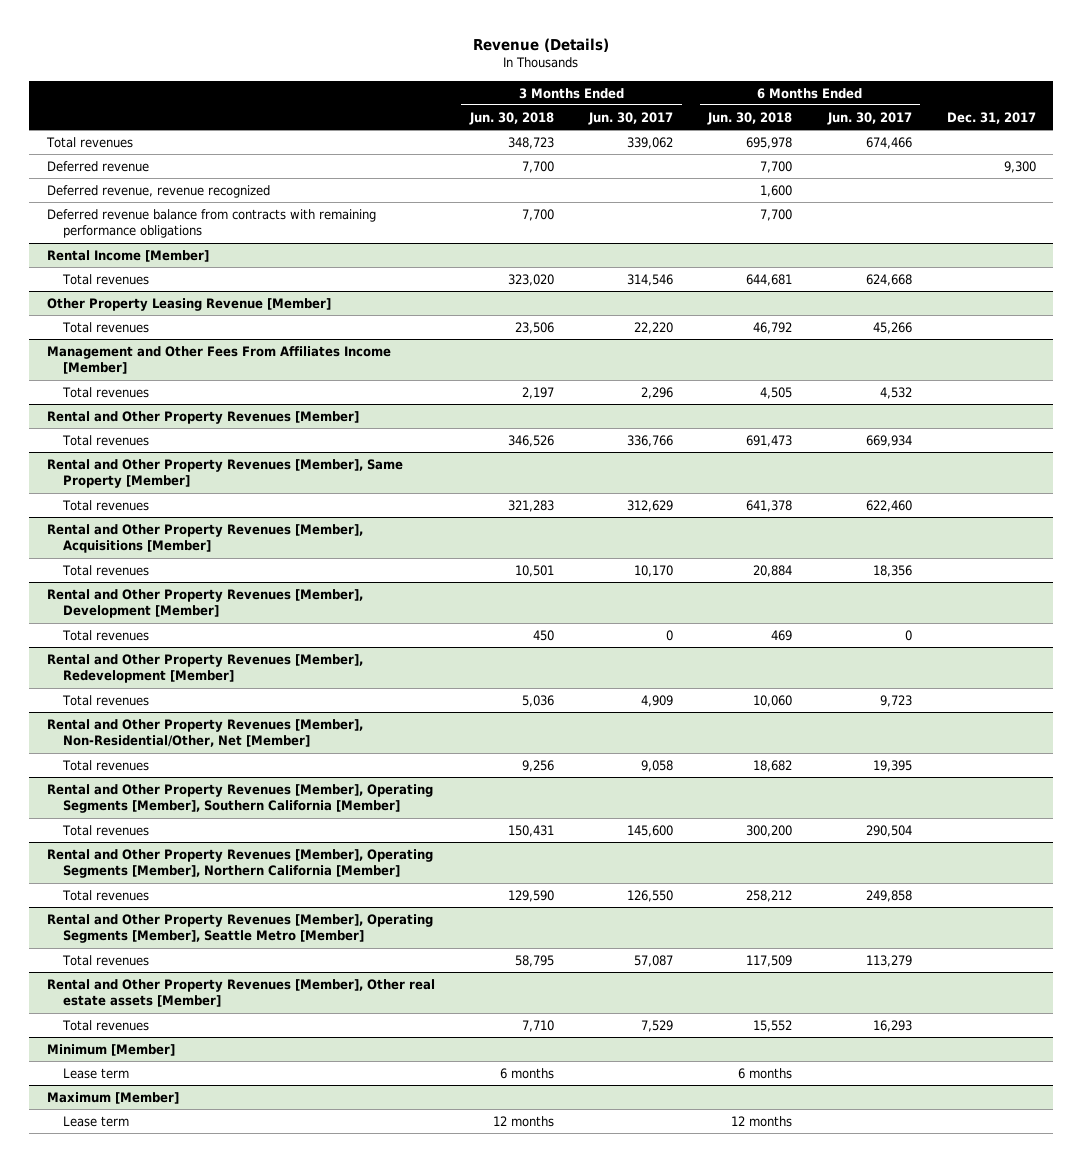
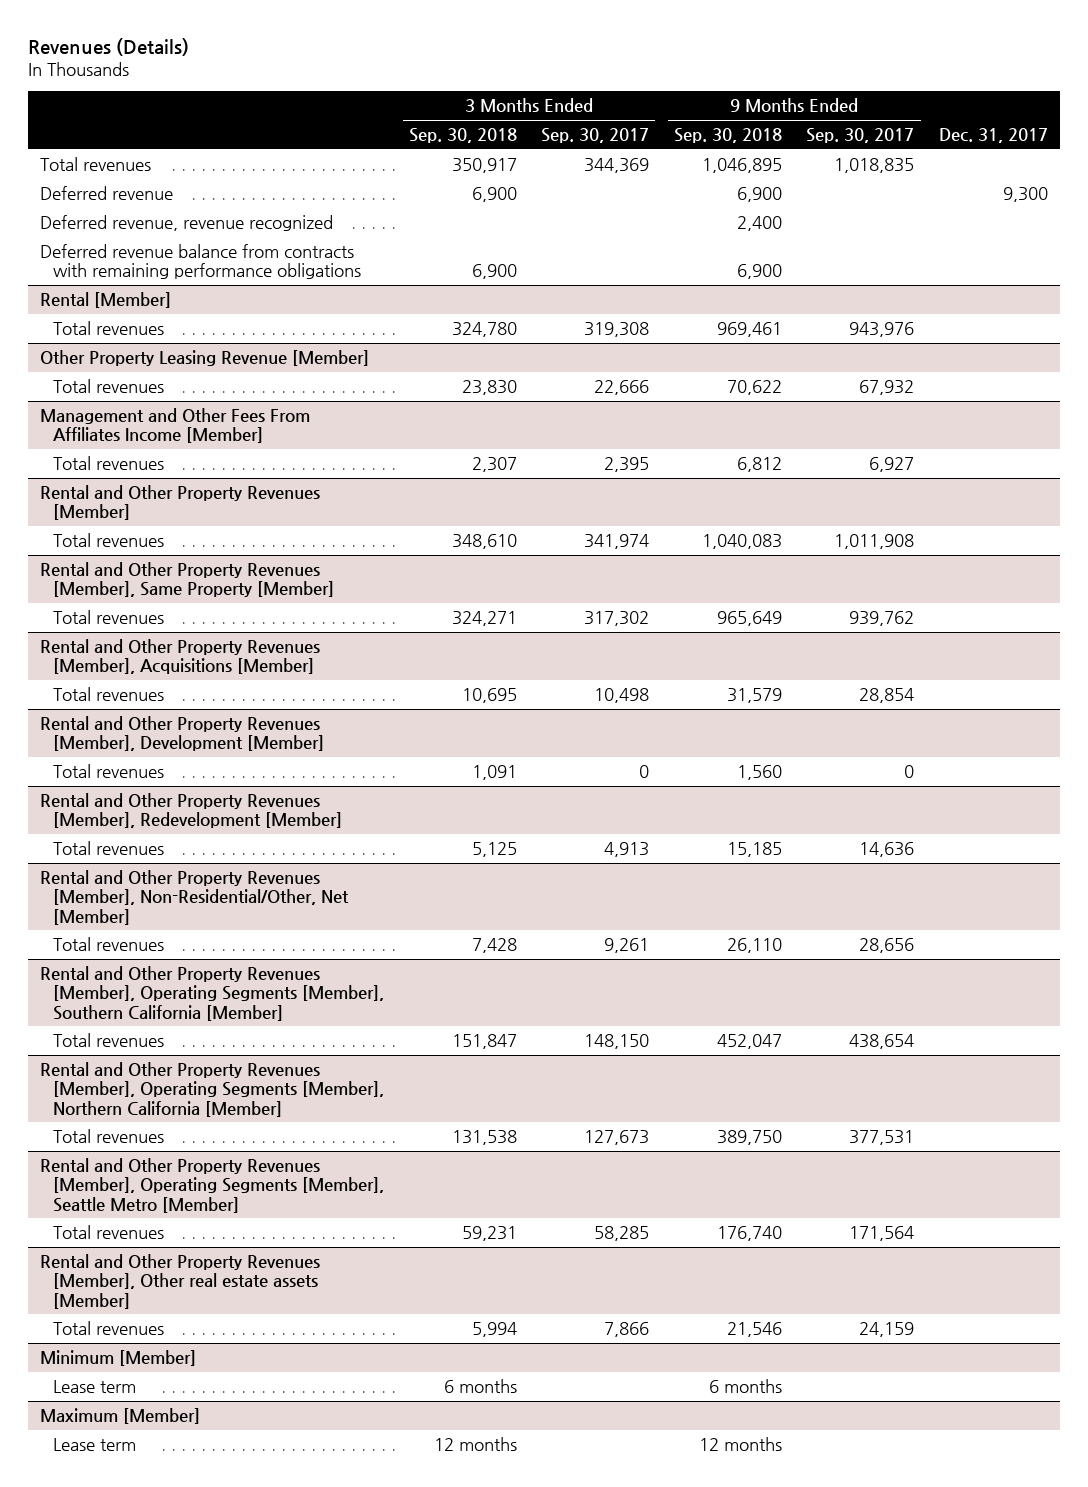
- Revenue (Details)
+ Revenues (Details)
- | 3 Months Ended Jun. 30, 2018 | 3 Months Ended Jun. 30, 2017 | 6 Months Ended Jun. 30, 2018 | 6 Months Ended Jun. 30, 2017 | Dec. 31, 2017
+ | 3 Months Ended Sep. 30, 2018 | 3 Months Ended Sep. 30, 2017 | 9 Months Ended Sep. 30, 2018 | 9 Months Ended Sep. 30, 2017 | Dec. 31, 2017
- Rental Income [Member]
+ Rental [Member]

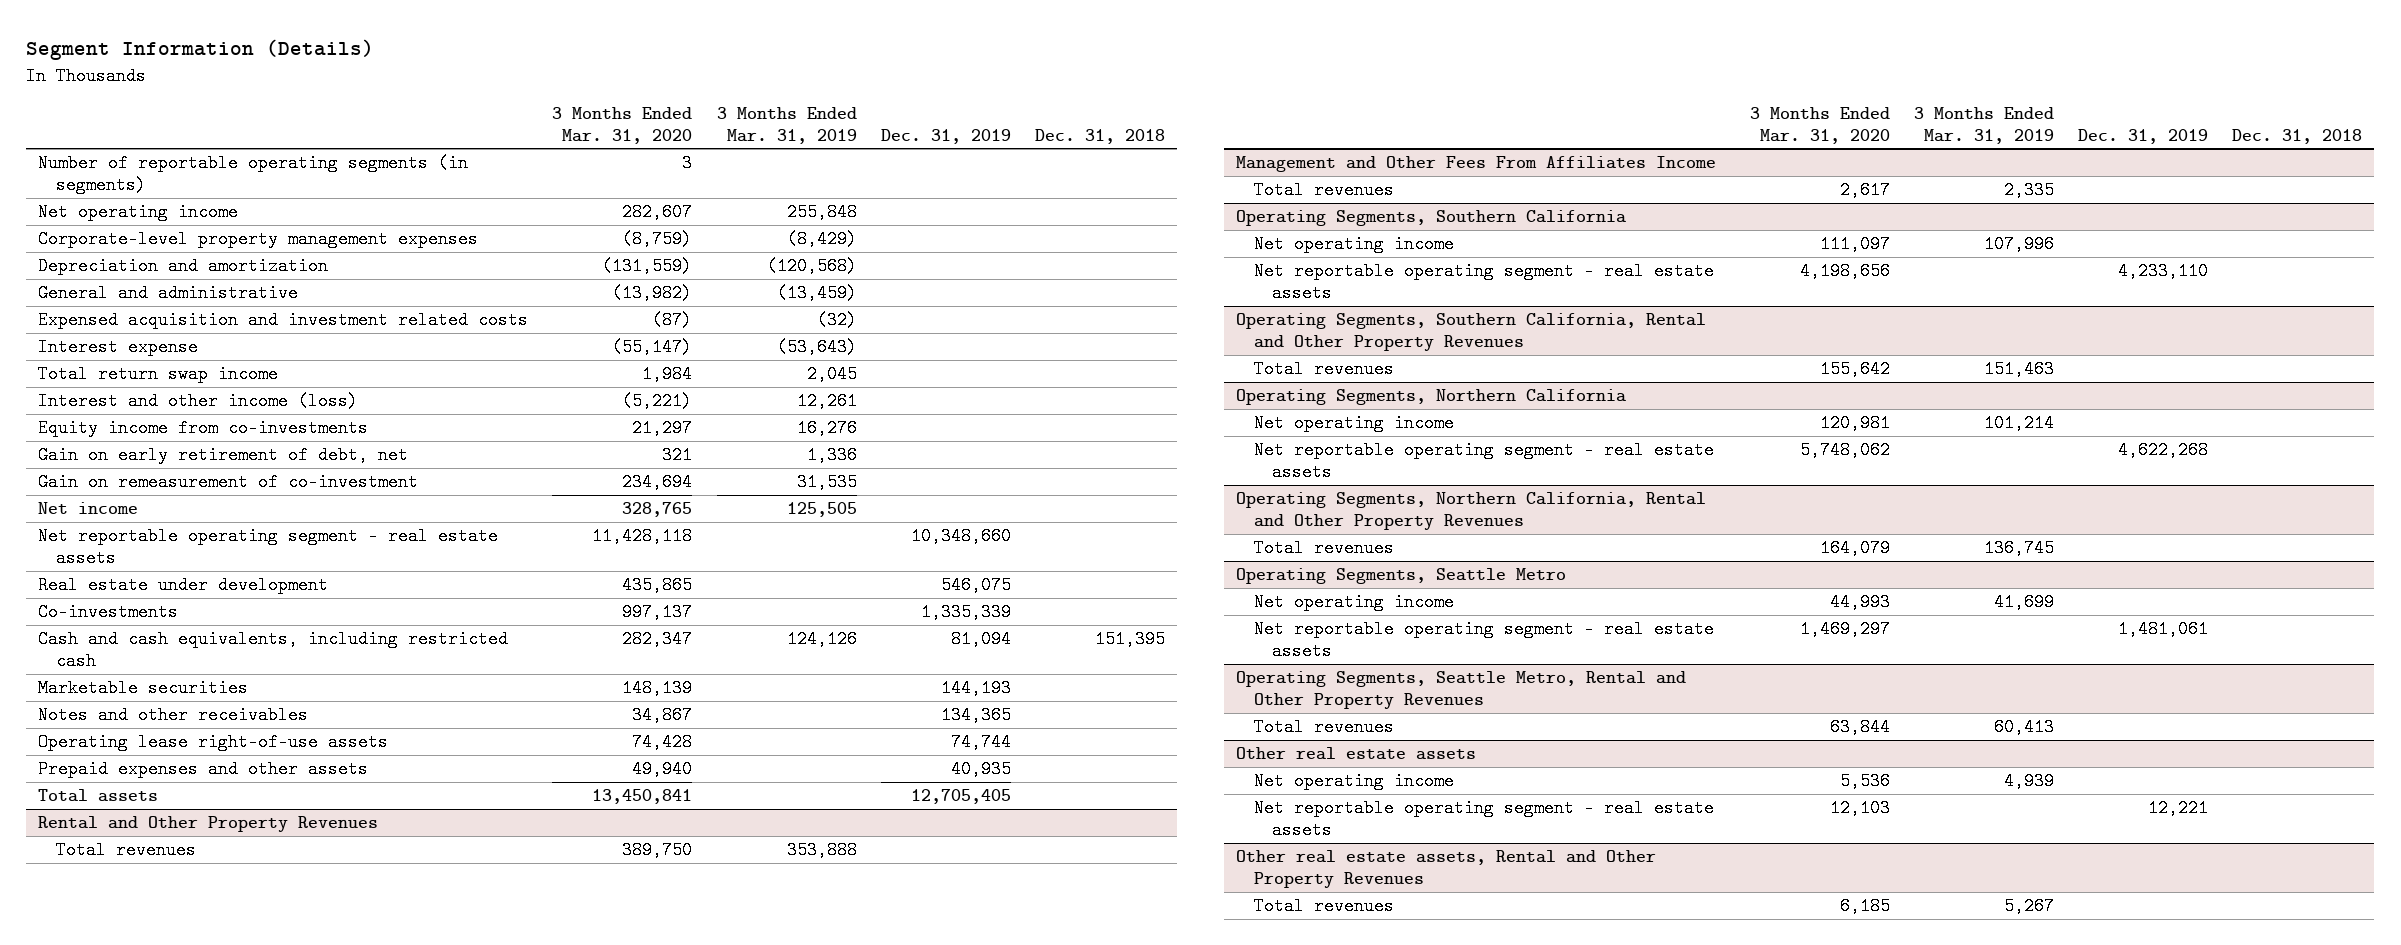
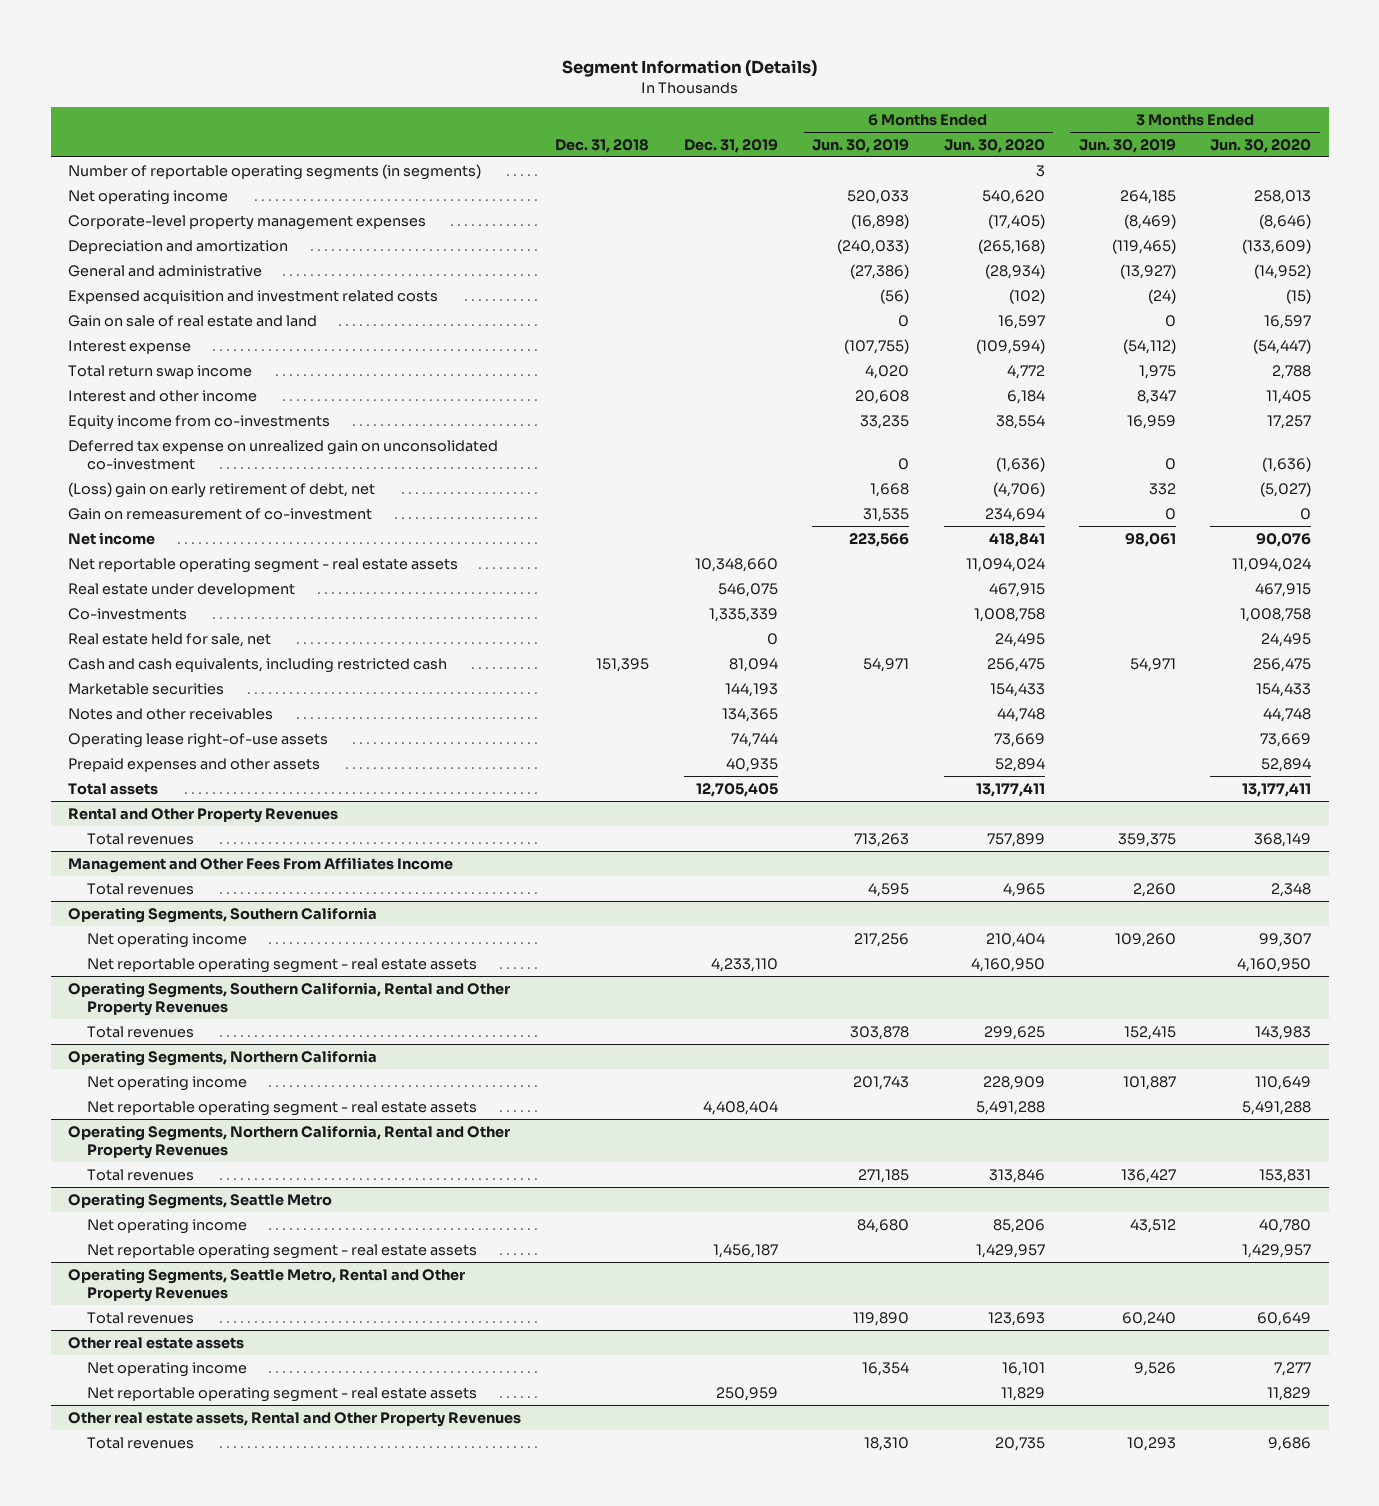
- | 3 Months Ended Mar. 31, 2020 | 3 Months Ended Mar. 31, 2019 | Dec. 31, 2019 | Dec. 31, 2018
+ | Dec. 31, 2018 | Dec. 31, 2019 | 6 Months Ended Jun. 30, 2019 | 6 Months Ended Jun. 30, 2020 | 3 Months Ended Jun. 30, 2019 | 3 Months Ended Jun. 30, 2020
+ Gain on sale of real estate and land | | | 0 | 16,597 | 0 | 16,597
- Interest and other income (loss) | (5,221) | 12,261 | |
+ Interest and other income | | | 20,608 | 6,184 | 8,347 | 11,405
- Gain on early retirement of debt, net | 321 | 1,336 | |
+ Deferred tax expense on unrealized gain on unconsolidated co-investment | | | 0 | (1,636) | 0 | (1,636)
+ (Loss) gain on early retirement of debt, net | | | 1,668 | (4,706) | 332 | (5,027)
+ Real estate held for sale, net | | 0 | | 24,495 | | 24,495
@ Operating Segments, Northern California
- Net reportable operating segment - real estate assets | 5,748,062 | | 4,622,268 |
+ Net reportable operating segment - real estate assets | | 4,408,404 | | 5,491,288 | | 5,491,288
@ Operating Segments, Seattle Metro
- Net reportable operating segment - real estate assets | 1,469,297 | | 1,481,061 |
+ Net reportable operating segment - real estate assets | | 1,456,187 | | 1,429,957 | | 1,429,957
@ Other real estate assets
- Net reportable operating segment - real estate assets | 12,103 | | 12,221 |
+ Net reportable operating segment - real estate assets | | 250,959 | | 11,829 | | 11,829

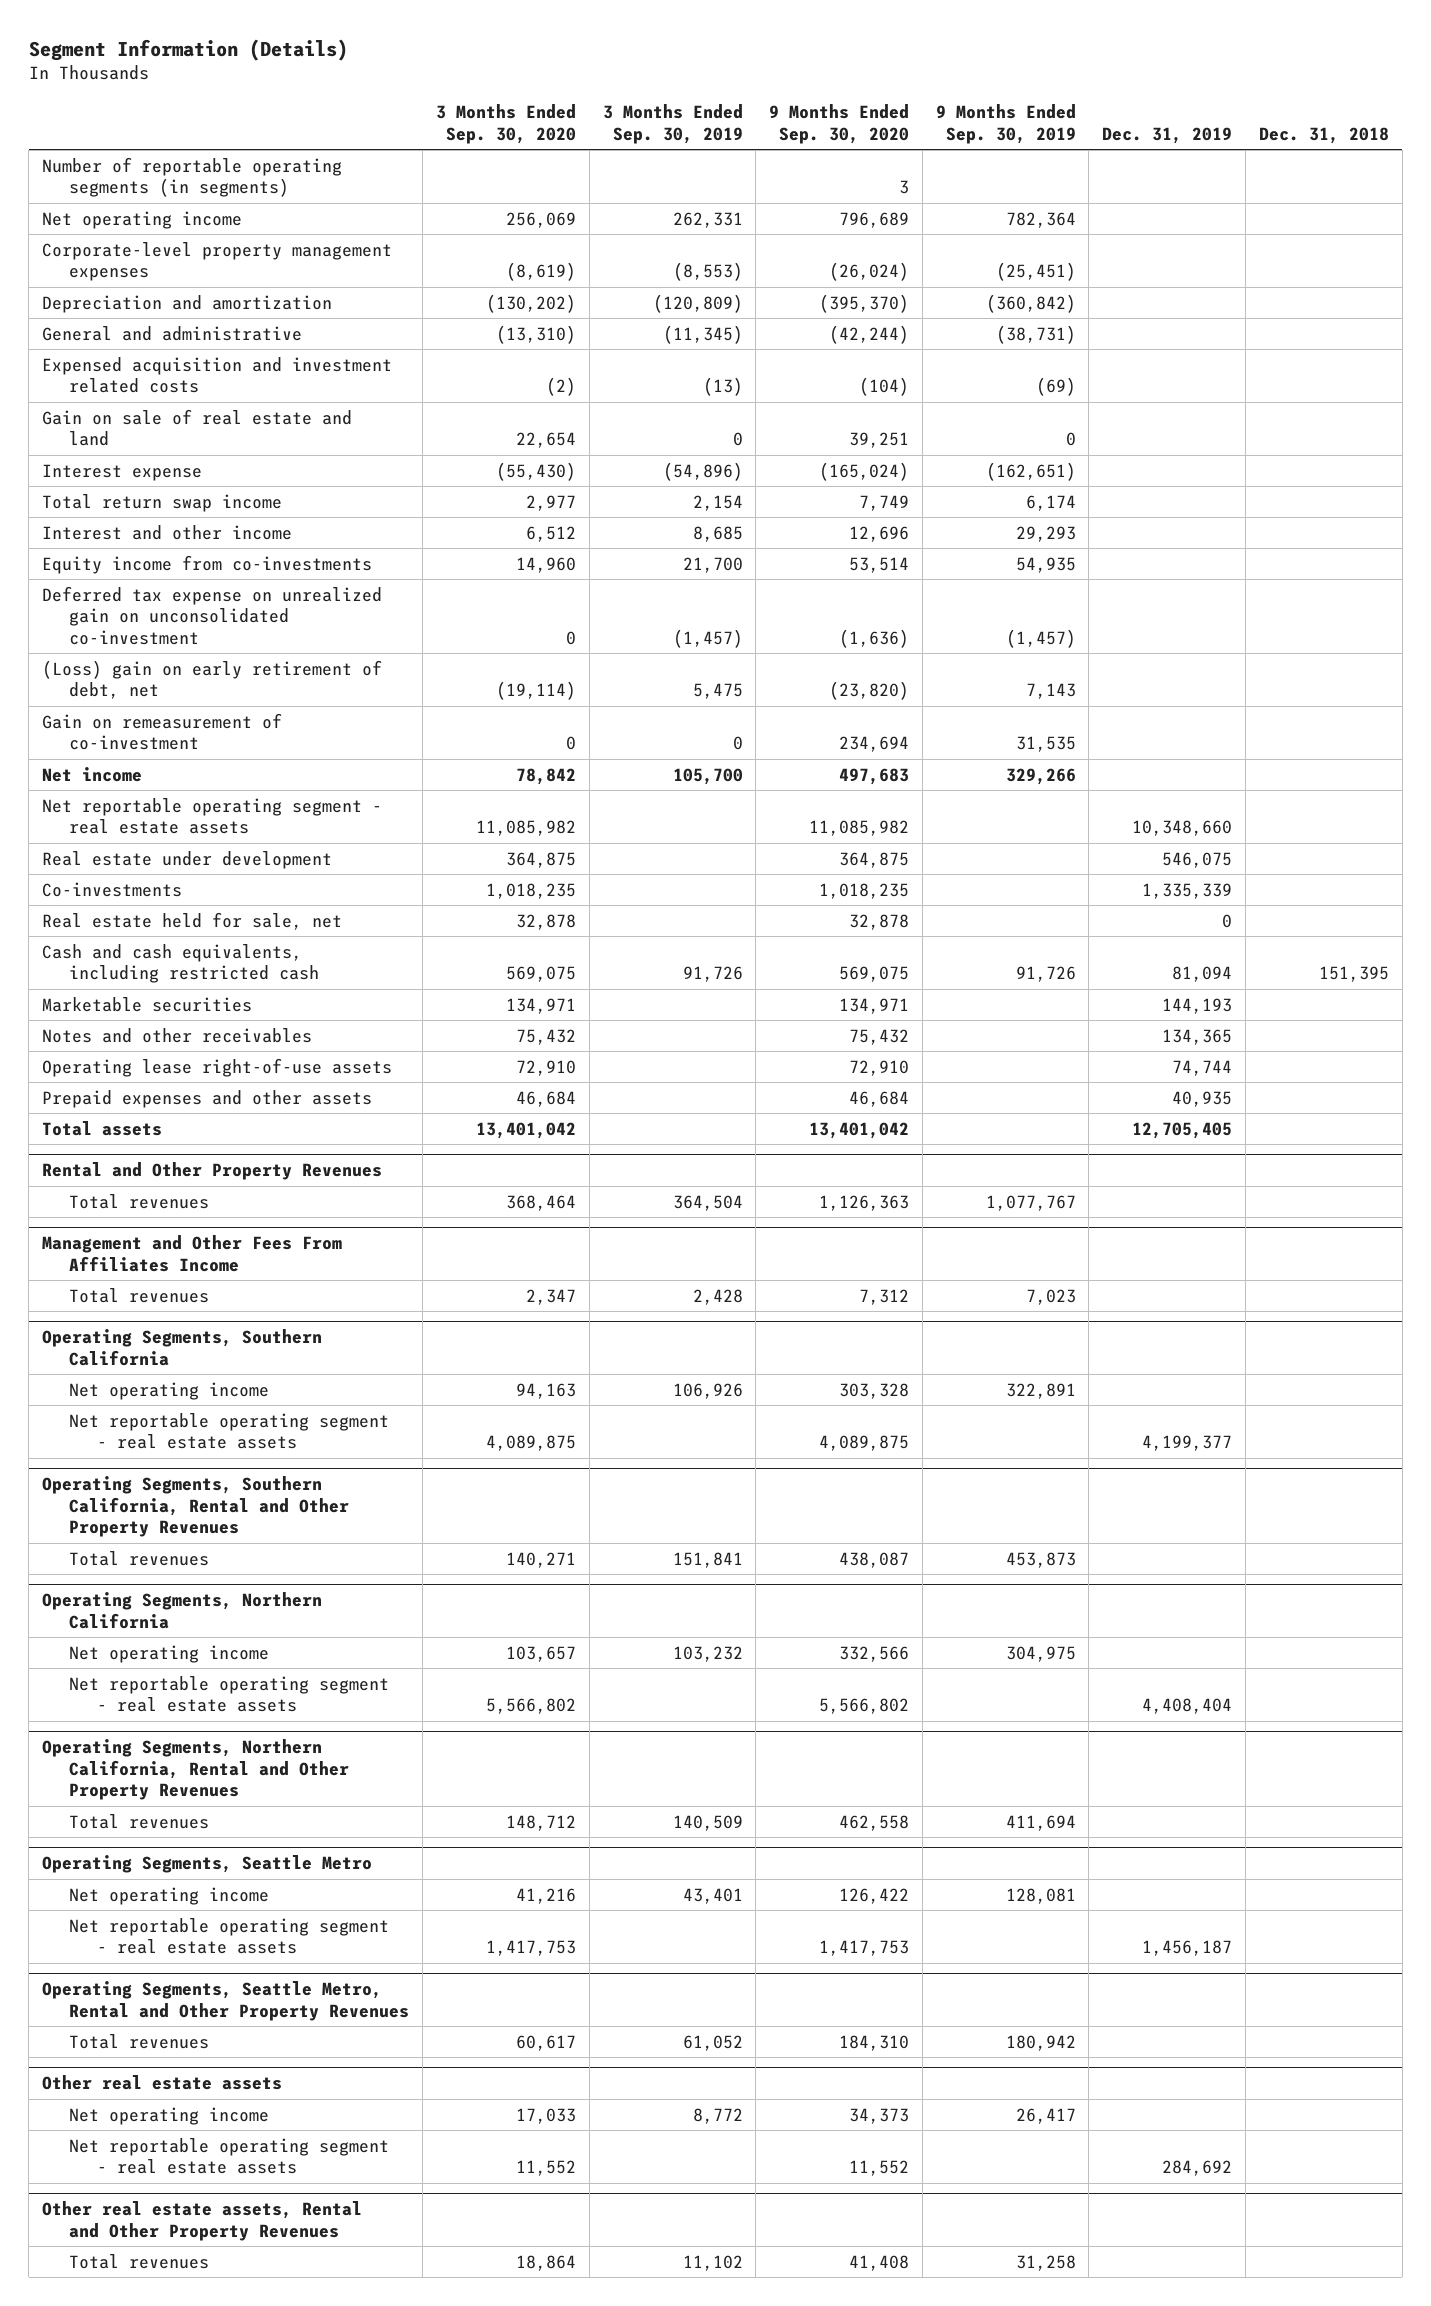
- | Dec. 31, 2018 | Dec. 31, 2019 | 6 Months Ended Jun. 30, 2019 | 6 Months Ended Jun. 30, 2020 | 3 Months Ended Jun. 30, 2019 | 3 Months Ended Jun. 30, 2020
+ | 3 Months Ended Sep. 30, 2020 | 3 Months Ended Sep. 30, 2019 | 9 Months Ended Sep. 30, 2020 | 9 Months Ended Sep. 30, 2019 | Dec. 31, 2019 | Dec. 31, 2018
@ Operating Segments, Southern California
- Net reportable operating segment - real estate assets | | 4,233,110 | | 4,160,950 | | 4,160,950
+ Net reportable operating segment - real estate assets | 4,089,875 | | 4,089,875 | | 4,199,377 |
@ Other real estate assets
- Net reportable operating segment - real estate assets | | 250,959 | | 11,829 | | 11,829
+ Net reportable operating segment - real estate assets | 11,552 | | 11,552 | | 284,692 |

